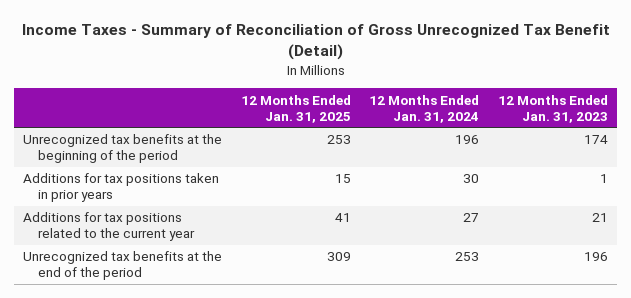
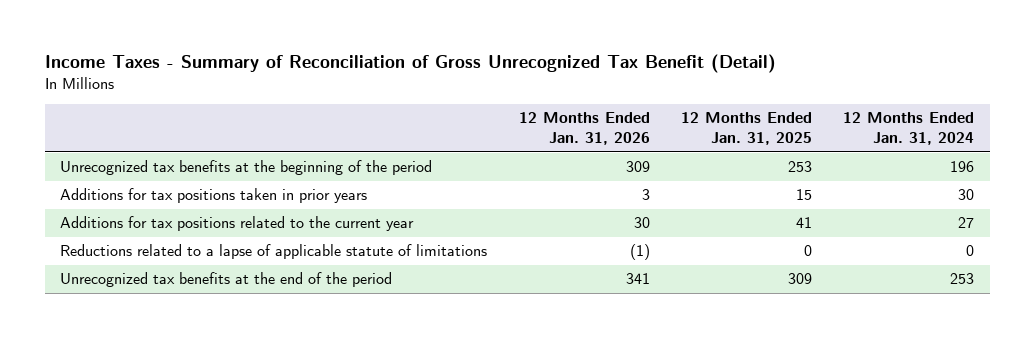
- | 12 Months Ended Jan. 31, 2025 | 12 Months Ended Jan. 31, 2024 | 12 Months Ended Jan. 31, 2023
+ | 12 Months Ended Jan. 31, 2026 | 12 Months Ended Jan. 31, 2025 | 12 Months Ended Jan. 31, 2024
+ Reductions related to a lapse of applicable statute of limitations | (1) | 0 | 0

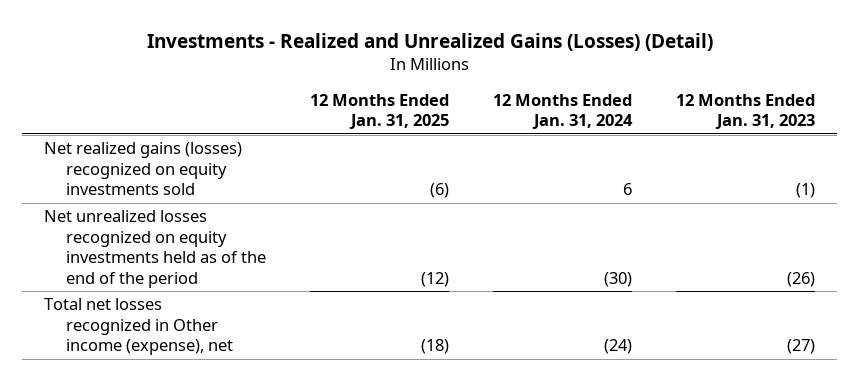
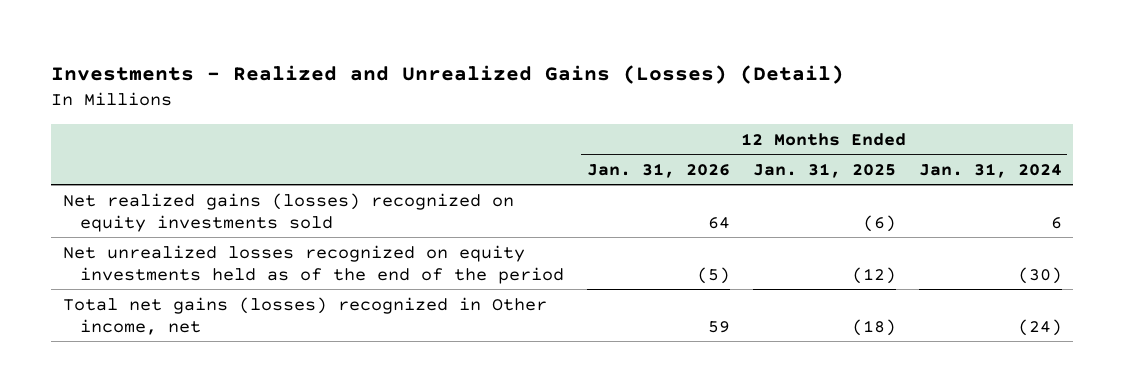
- | 12 Months Ended Jan. 31, 2025 | 12 Months Ended Jan. 31, 2024 | 12 Months Ended Jan. 31, 2023
+ | 12 Months Ended Jan. 31, 2026 | 12 Months Ended Jan. 31, 2025 | 12 Months Ended Jan. 31, 2024
- Total net losses recognized in Other income (expense), net | (18) | (24) | (27)
+ Total net gains (losses) recognized in Other income, net | 59 | (18) | (24)

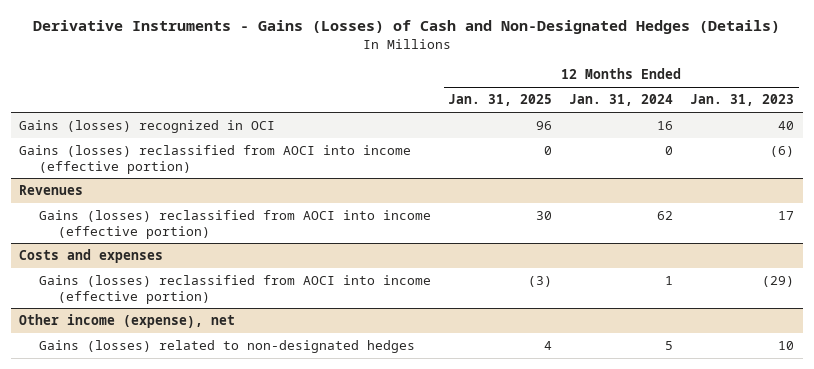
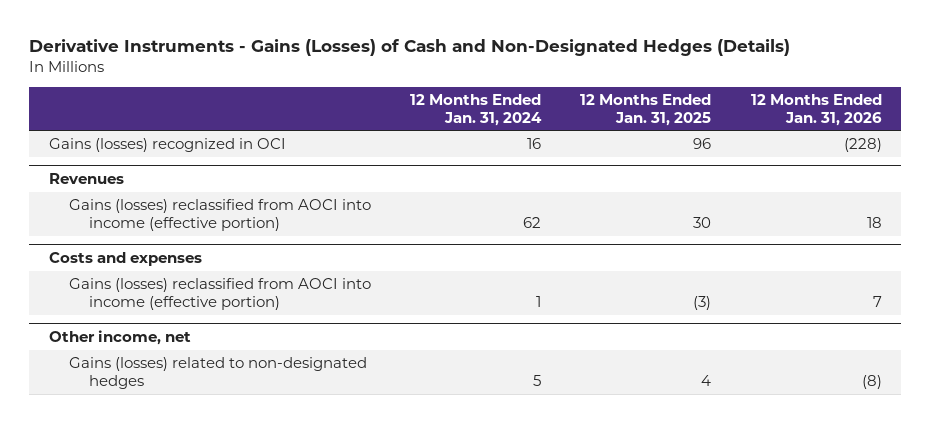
- | 12 Months Ended Jan. 31, 2025 | 12 Months Ended Jan. 31, 2024 | 12 Months Ended Jan. 31, 2023
+ | 12 Months Ended Jan. 31, 2024 | 12 Months Ended Jan. 31, 2025 | 12 Months Ended Jan. 31, 2026
- Gains (losses) reclassified from AOCI into income (effective portion) | 0 | 0 | (6)
- Other income (expense), net
+ Other income, net

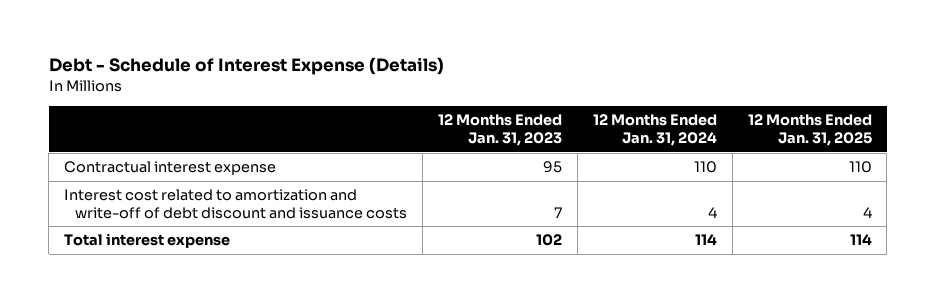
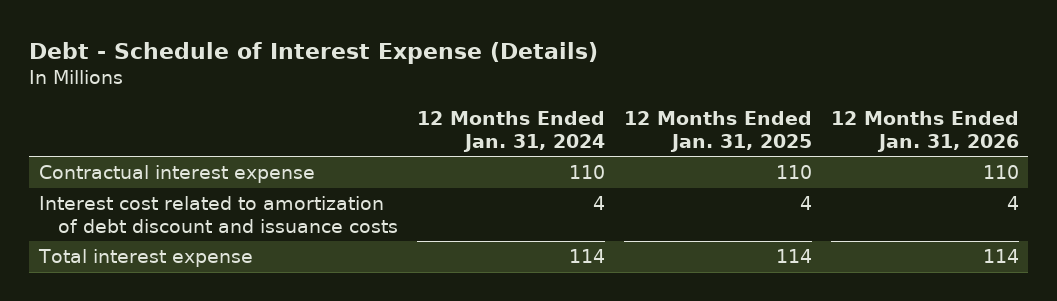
- | 12 Months Ended Jan. 31, 2023 | 12 Months Ended Jan. 31, 2024 | 12 Months Ended Jan. 31, 2025
+ | 12 Months Ended Jan. 31, 2024 | 12 Months Ended Jan. 31, 2025 | 12 Months Ended Jan. 31, 2026
- Interest cost related to amortization and write-off of debt discount and issuance costs | 7 | 4 | 4
+ Interest cost related to amortization of debt discount and issuance costs | 4 | 4 | 4

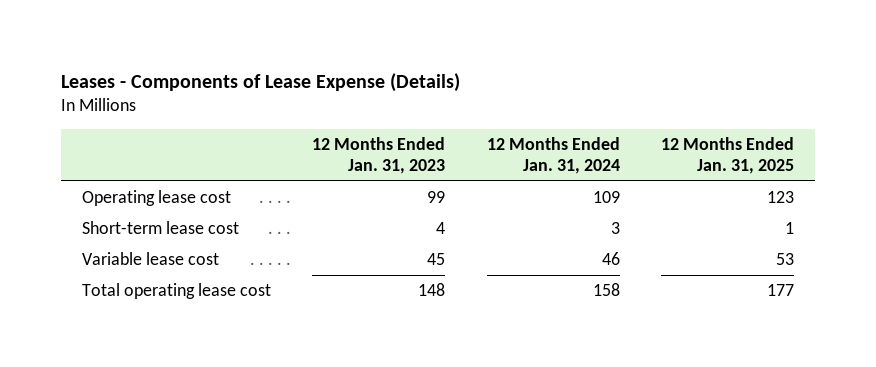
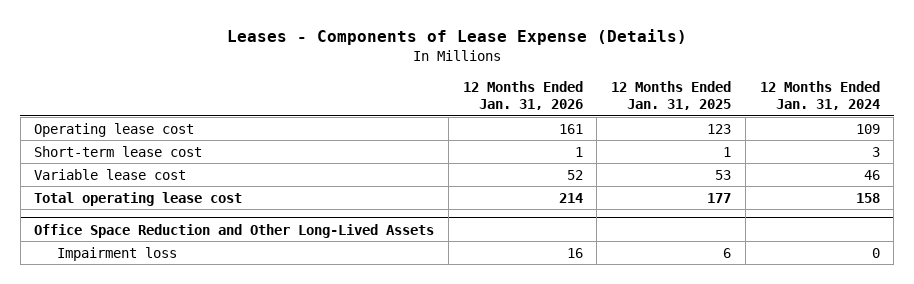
- | 12 Months Ended Jan. 31, 2023 | 12 Months Ended Jan. 31, 2024 | 12 Months Ended Jan. 31, 2025
+ | 12 Months Ended Jan. 31, 2026 | 12 Months Ended Jan. 31, 2025 | 12 Months Ended Jan. 31, 2024
+ Office Space Reduction and Other Long-Lived Assets
+ Impairment loss | 16 | 6 | 0

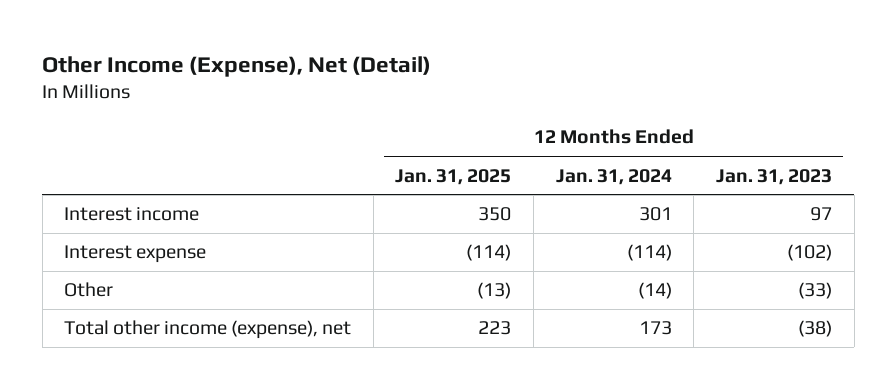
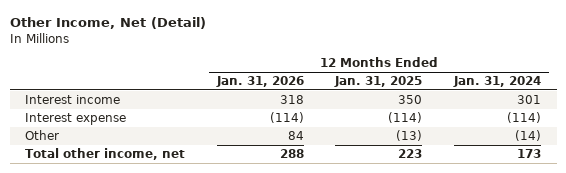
- Other Income (Expense), Net (Detail)
+ Other Income, Net (Detail)
- | 12 Months Ended Jan. 31, 2025 | 12 Months Ended Jan. 31, 2024 | 12 Months Ended Jan. 31, 2023
+ | 12 Months Ended Jan. 31, 2026 | 12 Months Ended Jan. 31, 2025 | 12 Months Ended Jan. 31, 2024
- Total other income (expense), net | 223 | 173 | (38)
+ Total other income, net | 288 | 223 | 173

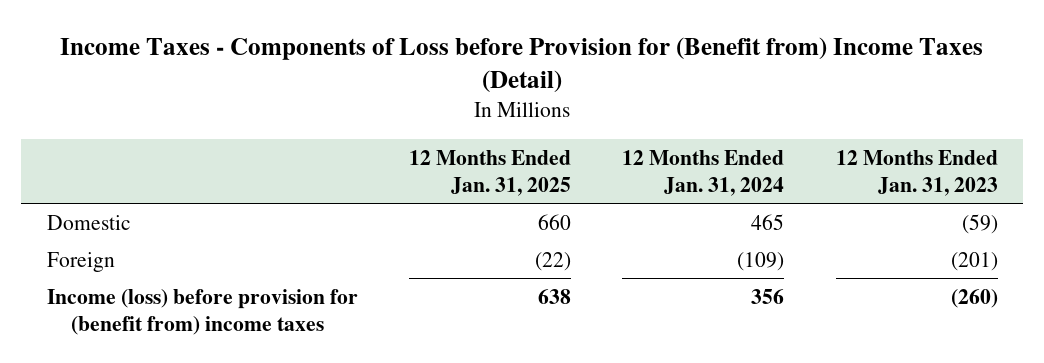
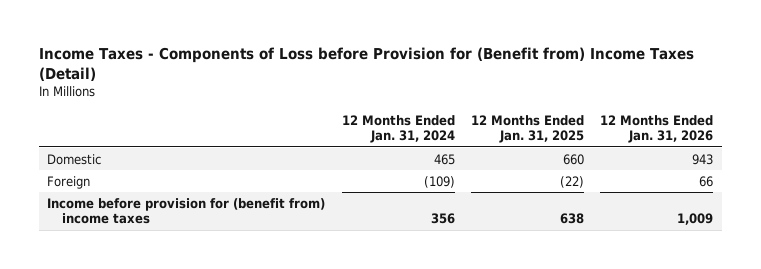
- | 12 Months Ended Jan. 31, 2025 | 12 Months Ended Jan. 31, 2024 | 12 Months Ended Jan. 31, 2023
+ | 12 Months Ended Jan. 31, 2024 | 12 Months Ended Jan. 31, 2025 | 12 Months Ended Jan. 31, 2026
- Income (loss) before provision for (benefit from) income taxes | 638 | 356 | (260)
+ Income before provision for (benefit from) income taxes | 356 | 638 | 1,009

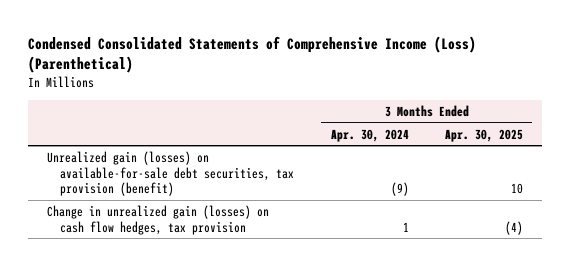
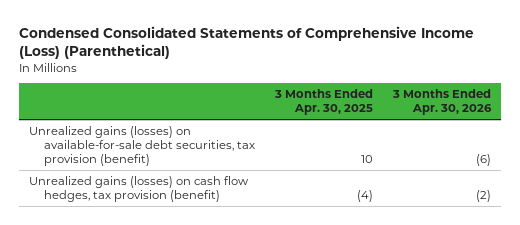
- | 3 Months Ended Apr. 30, 2024 | 3 Months Ended Apr. 30, 2025
+ | 3 Months Ended Apr. 30, 2025 | 3 Months Ended Apr. 30, 2026
- Unrealized gain (losses) on available-for-sale debt securities, tax provision (benefit) | (9) | 10
- Change in unrealized gain (losses) on cash flow hedges, tax provision | 1 | (4)
+ Unrealized gains (losses) on available-for-sale debt securities, tax provision (benefit) | 10 | (6)
+ Unrealized gains (losses) on cash flow hedges, tax provision (benefit) | (4) | (2)

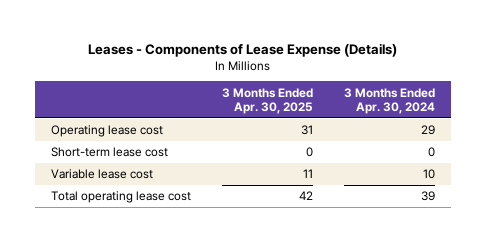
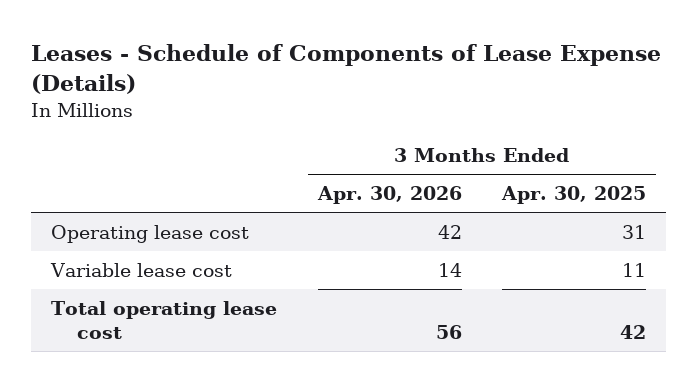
- Leases - Components of Lease Expense (Details)
+ Leases - Schedule of Components of Lease Expense (Details)
- | 3 Months Ended Apr. 30, 2025 | 3 Months Ended Apr. 30, 2024
+ | 3 Months Ended Apr. 30, 2026 | 3 Months Ended Apr. 30, 2025
- Short-term lease cost | 0 | 0

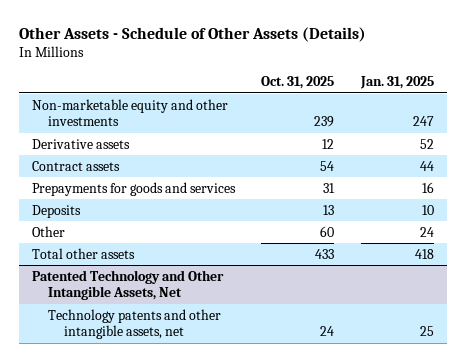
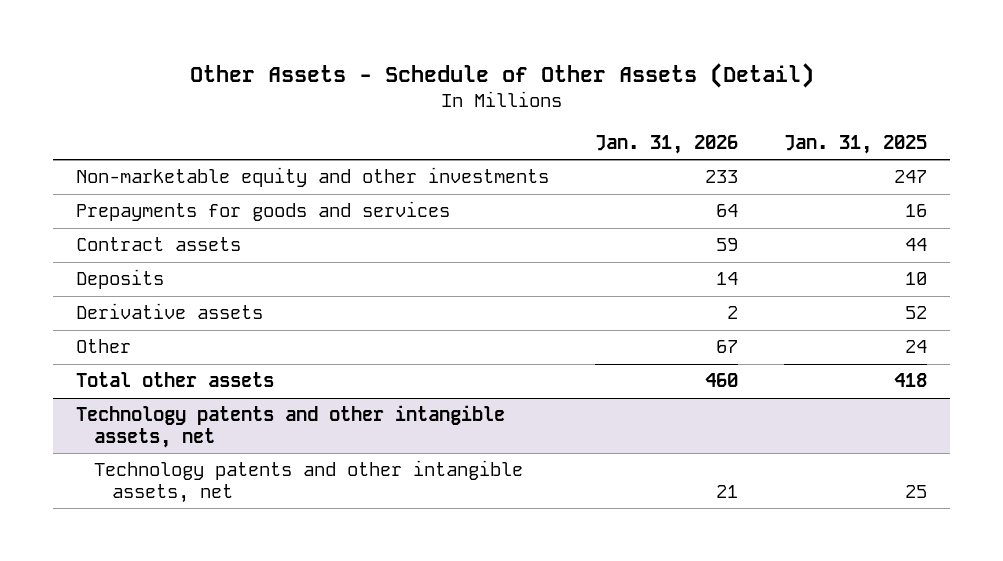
- Other Assets - Schedule of Other Assets (Details)
+ Other Assets - Schedule of Other Assets (Detail)
- | Oct. 31, 2025 | Jan. 31, 2025
+ | Jan. 31, 2026 | Jan. 31, 2025
moved down: Contract assets | 59 | 44
moved down: Derivative assets | 2 | 52
- Patented Technology and Other Intangible Assets, Net
+ Technology patents and other intangible assets, net

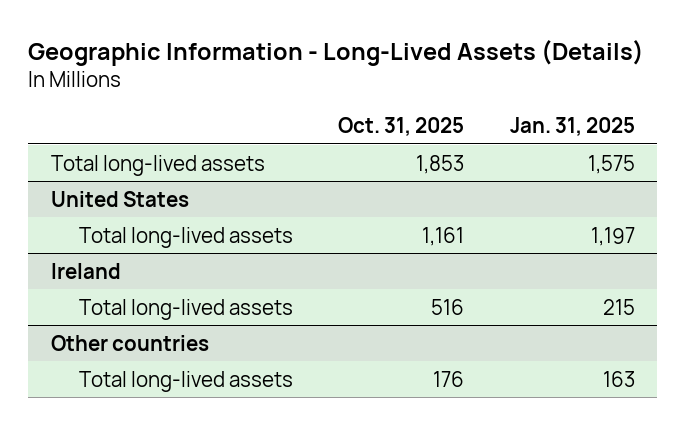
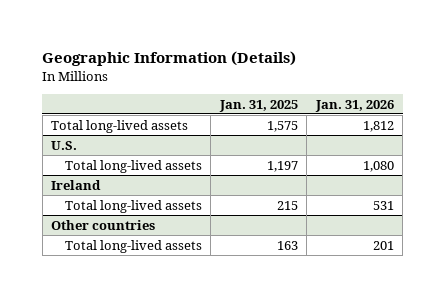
- Geographic Information - Long-Lived Assets (Details)
+ Geographic Information (Details)
- | Oct. 31, 2025 | Jan. 31, 2025
+ | Jan. 31, 2025 | Jan. 31, 2026
- United States
+ U.S.

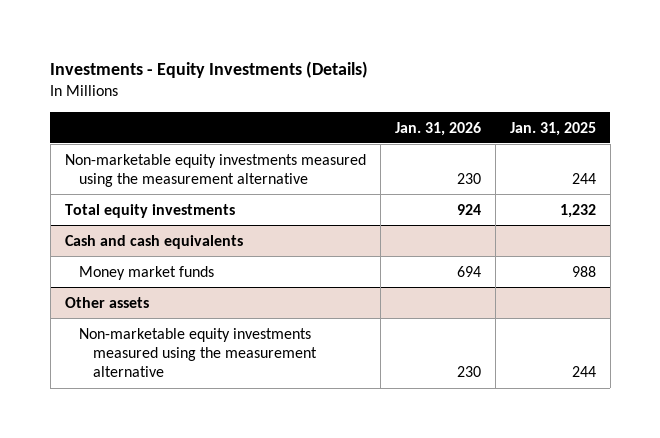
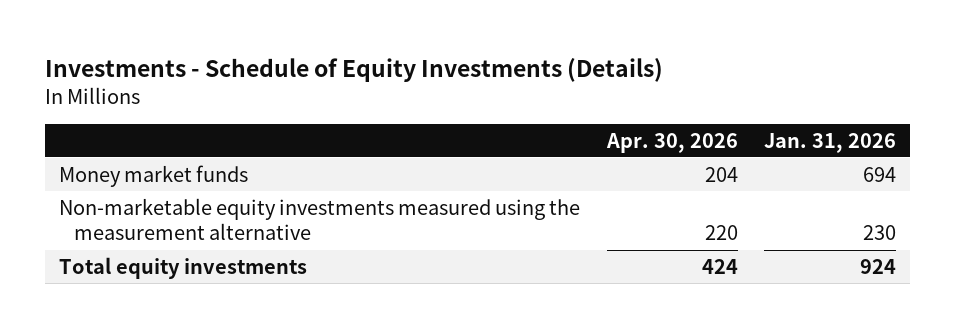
- Investments - Equity Investments (Details)
+ Investments - Schedule of Equity Investments (Details)
- | Jan. 31, 2026 | Jan. 31, 2025
+ | Apr. 30, 2026 | Jan. 31, 2026
- Non-marketable equity investments measured using the measurement alternative | 230 | 244
- Cash and cash equivalents
- Other assets
moved down: Total equity investments | 424 | 924

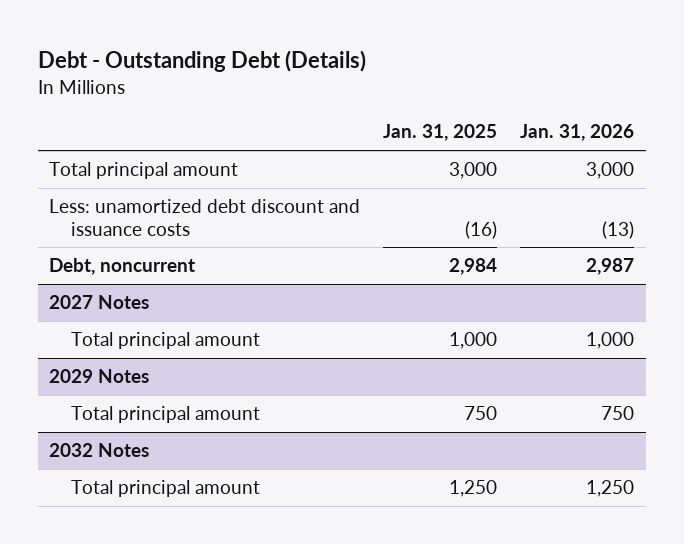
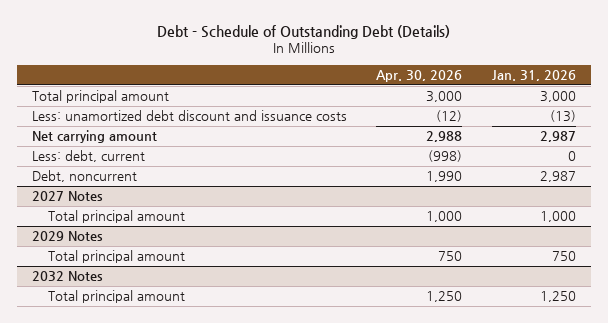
- Debt - Outstanding Debt (Details)
+ Debt - Schedule of Outstanding Debt (Details)
- | Jan. 31, 2025 | Jan. 31, 2026
+ | Apr. 30, 2026 | Jan. 31, 2026
+ Net carrying amount | 2,988 | 2,987
+ Less: debt, current | (998) | 0

